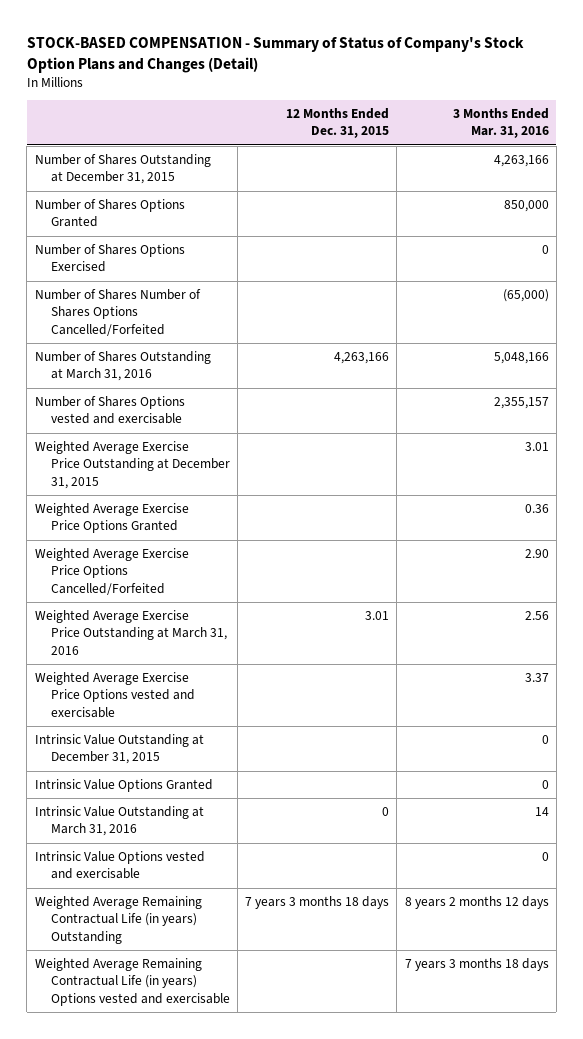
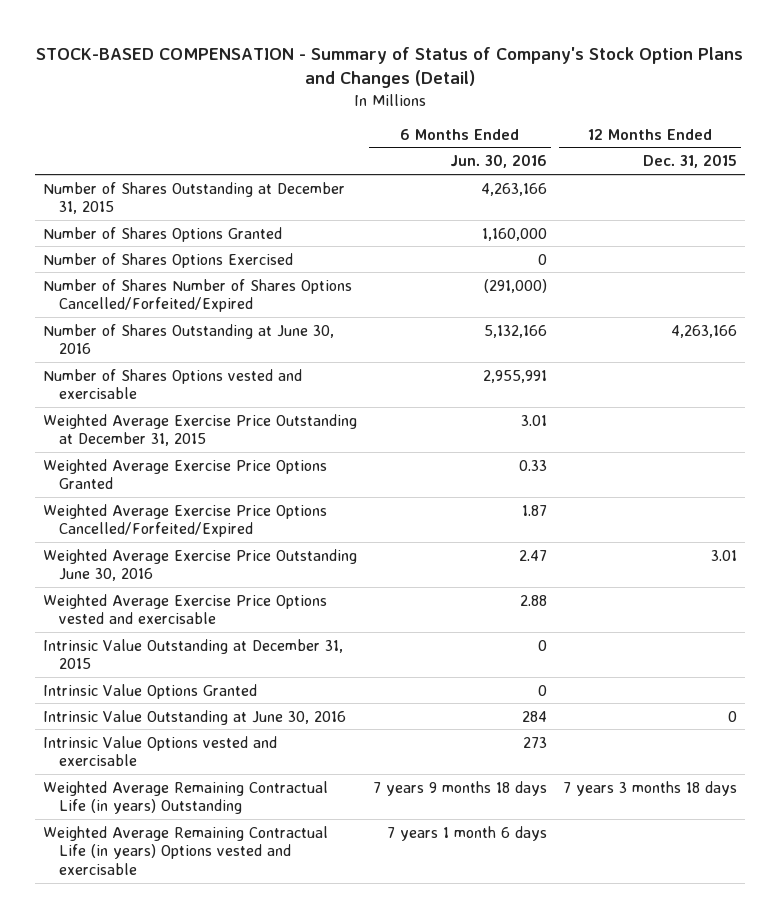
- | 12 Months Ended Dec. 31, 2015 | 3 Months Ended Mar. 31, 2016
+ | 6 Months Ended Jun. 30, 2016 | 12 Months Ended Dec. 31, 2015
- Number of Shares Number of Shares Options Cancelled/Forfeited | | (65,000)
- Number of Shares Outstanding at March 31, 2016 | 4,263,166 | 5,048,166
+ Number of Shares Number of Shares Options Cancelled/Forfeited/Expired | (291,000) |
+ Number of Shares Outstanding at June 30, 2016 | 5,132,166 | 4,263,166
- Weighted Average Exercise Price Options Cancelled/Forfeited | | 2.90
- Weighted Average Exercise Price Outstanding at March 31, 2016 | 3.01 | 2.56
+ Weighted Average Exercise Price Options Cancelled/Forfeited/Expired | 1.87 |
+ Weighted Average Exercise Price Outstanding June 30, 2016 | 2.47 | 3.01
- Intrinsic Value Outstanding at March 31, 2016 | 0 | 14
+ Intrinsic Value Outstanding at June 30, 2016 | 284 | 0

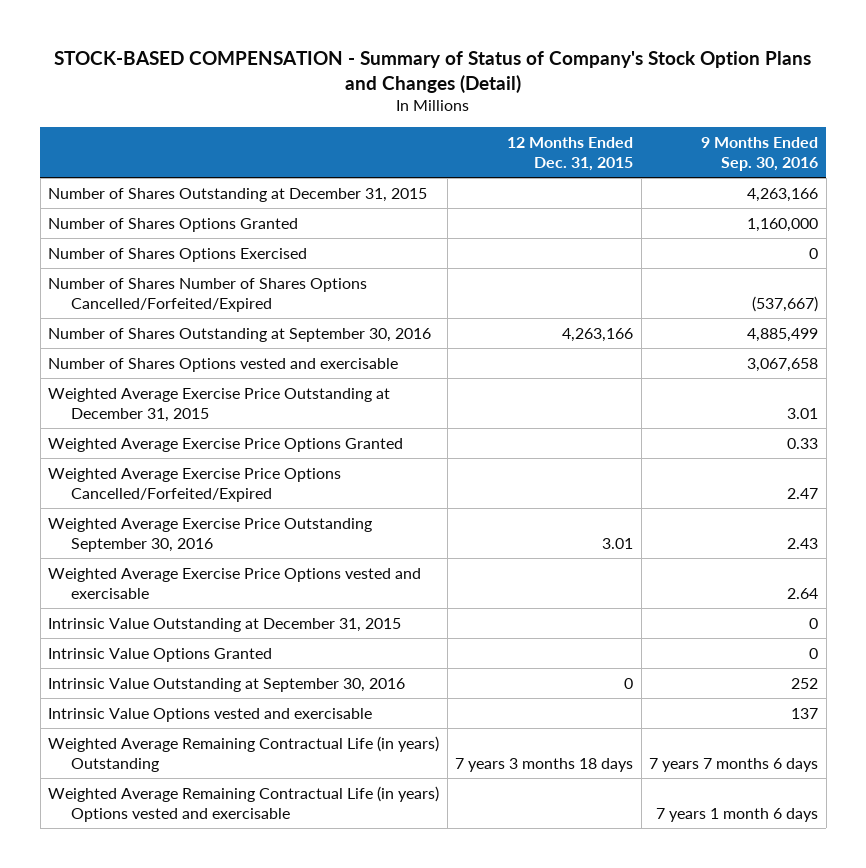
- | 6 Months Ended Jun. 30, 2016 | 12 Months Ended Dec. 31, 2015
+ | 12 Months Ended Dec. 31, 2015 | 9 Months Ended Sep. 30, 2016
- Number of Shares Outstanding at June 30, 2016 | 5,132,166 | 4,263,166
+ Number of Shares Outstanding at September 30, 2016 | 4,263,166 | 4,885,499
- Weighted Average Exercise Price Outstanding June 30, 2016 | 2.47 | 3.01
+ Weighted Average Exercise Price Outstanding September 30, 2016 | 3.01 | 2.43
- Intrinsic Value Outstanding at June 30, 2016 | 284 | 0
+ Intrinsic Value Outstanding at September 30, 2016 | 0 | 252

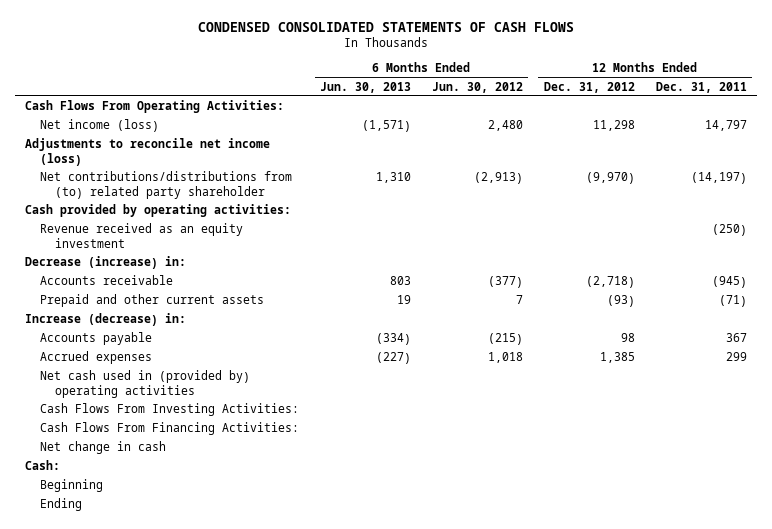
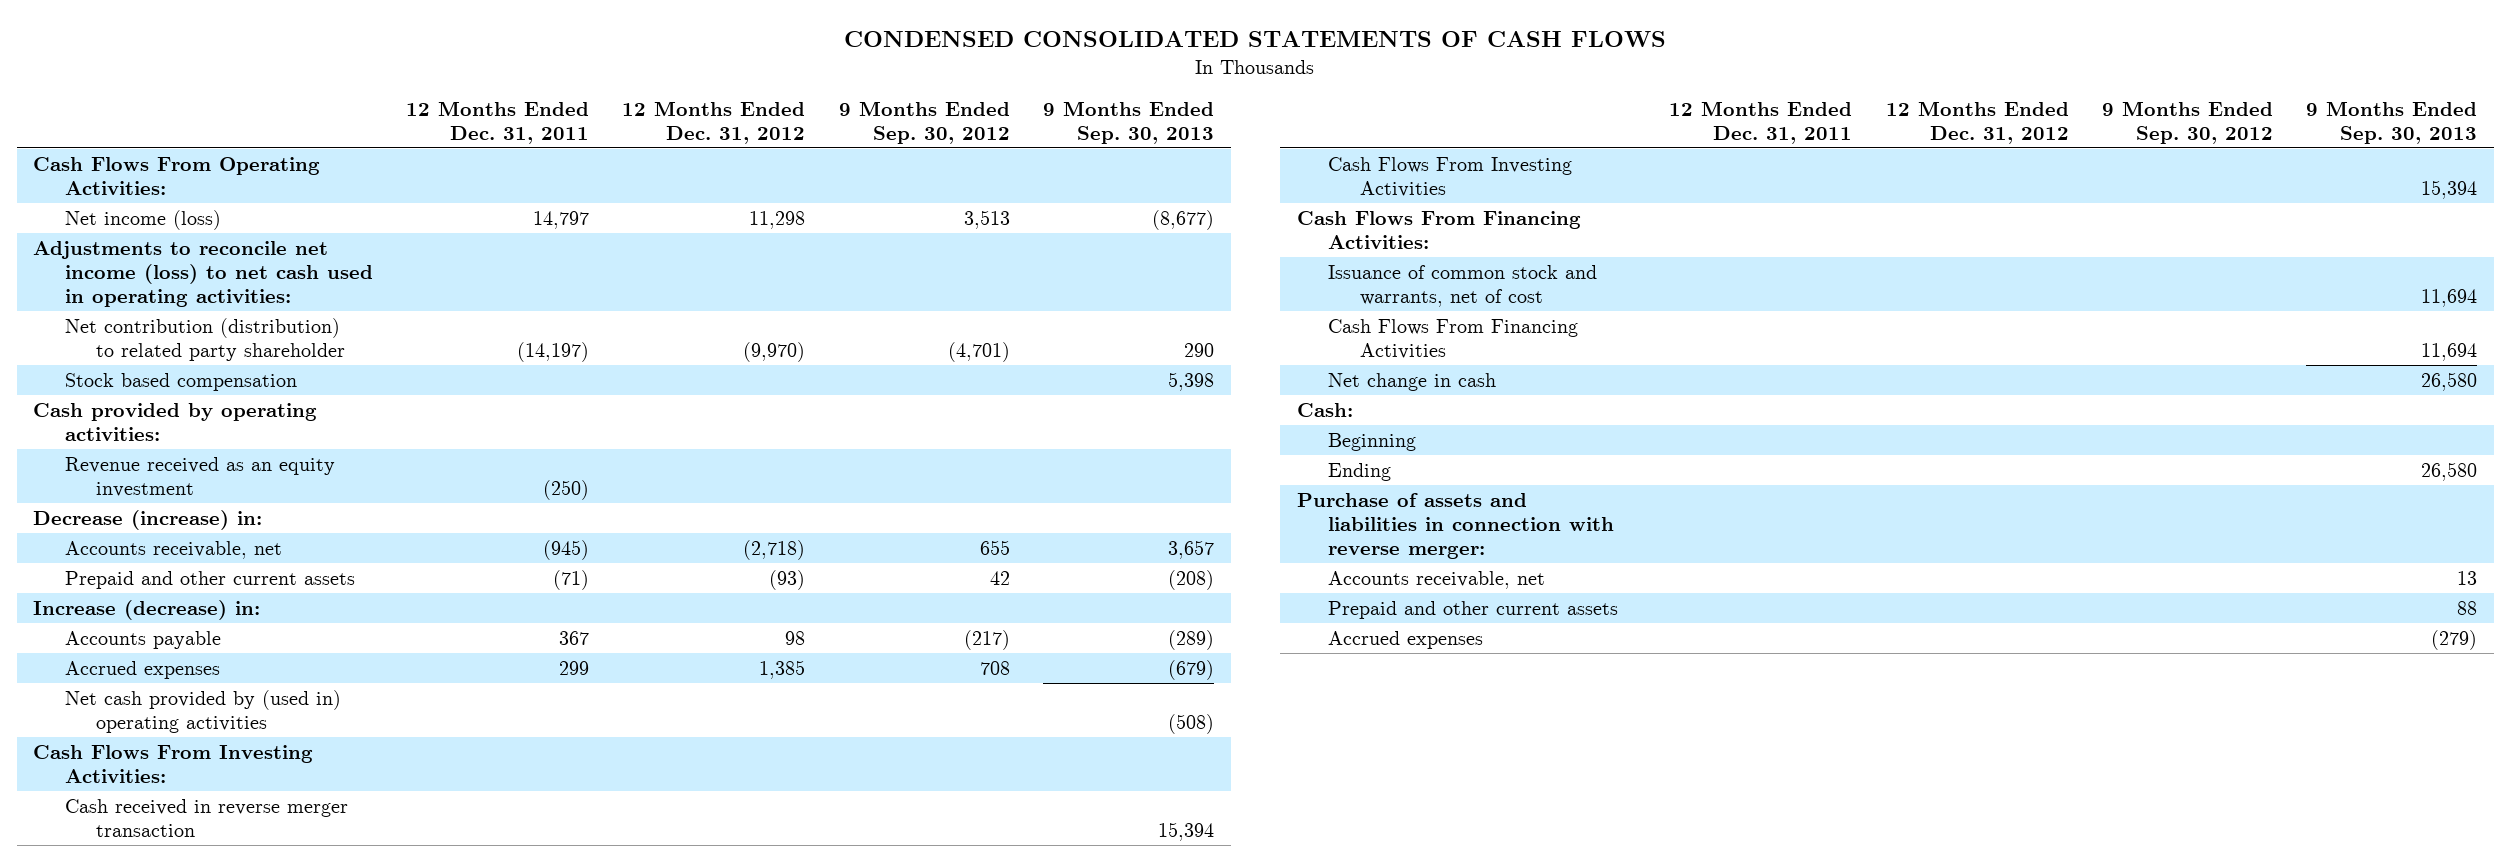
- | 6 Months Ended Jun. 30, 2013 | 6 Months Ended Jun. 30, 2012 | 12 Months Ended Dec. 31, 2012 | 12 Months Ended Dec. 31, 2011
+ | 12 Months Ended Dec. 31, 2011 | 12 Months Ended Dec. 31, 2012 | 9 Months Ended Sep. 30, 2012 | 9 Months Ended Sep. 30, 2013
- Adjustments to reconcile net income (loss)
- Net contributions/distributions from (to) related party shareholder | 1,310 | (2,913) | (9,970) | (14,197)
+ Adjustments to reconcile net income (loss) to net cash used in operating activities:
+ Net contribution (distribution) to related party shareholder | (14,197) | (9,970) | (4,701) | 290
+ Stock based compensation | | | | 5,398
- Accounts receivable | 803 | (377) | (2,718) | (945)
+ Accounts receivable, net | (945) | (2,718) | 655 | 3,657
- Net cash used in (provided by) operating activities
+ Net cash provided by (used in) operating activities | | | | (508)
+ Cash received in reverse merger transaction | | | | 15,394
+ Cash Flows From Investing Activities | | | | 15,394
+ Issuance of common stock and warrants, net of cost | | | | 11,694
+ Cash Flows From Financing Activities | | | | 11,694
+ Purchase of assets and liabilities in connection with reverse merger:
+ Accounts receivable, net | | | | 13
+ Prepaid and other current assets | | | | 88
+ Accrued expenses | | | | (279)

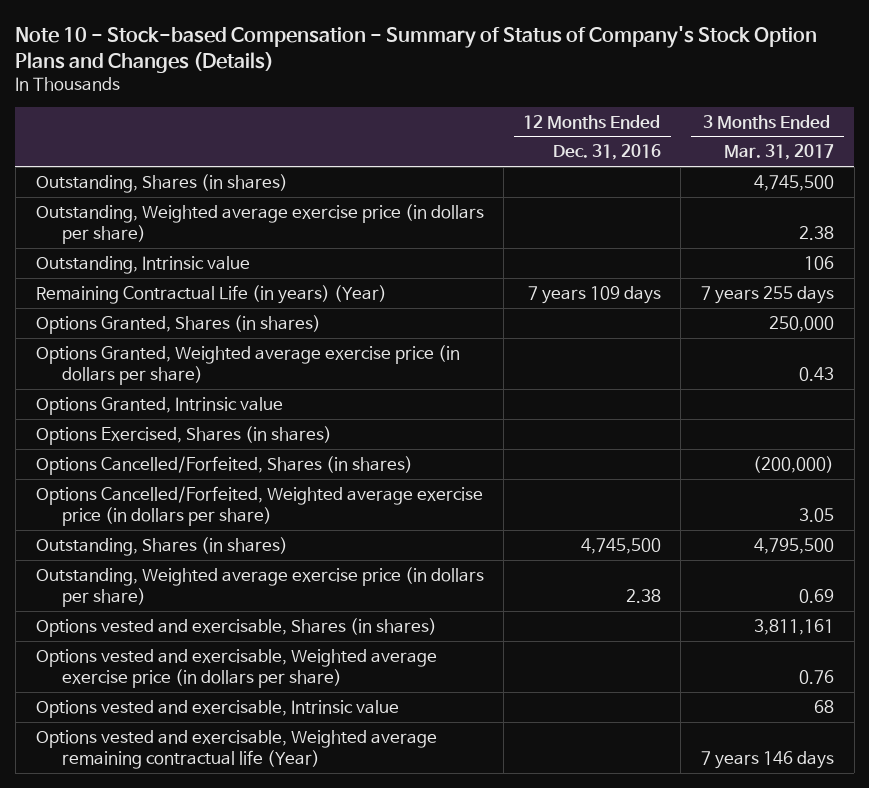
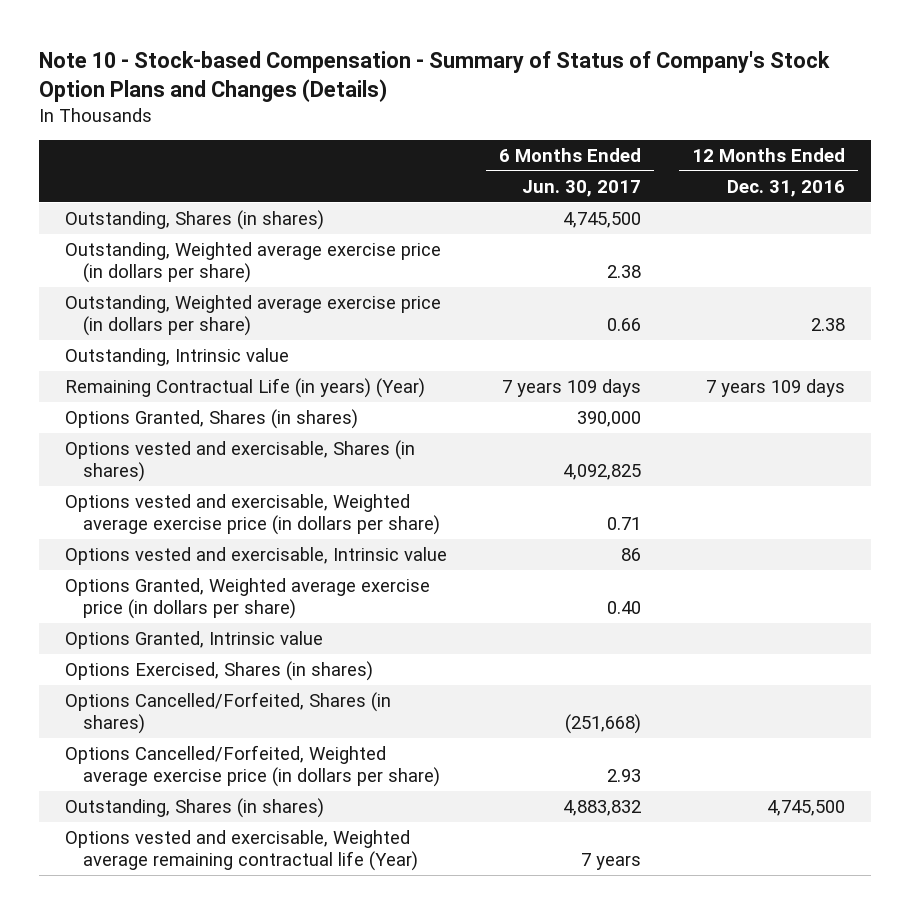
- | 12 Months Ended Dec. 31, 2016 | 3 Months Ended Mar. 31, 2017
+ | 6 Months Ended Jun. 30, 2017 | 12 Months Ended Dec. 31, 2016
moved up: Outstanding, Weighted average exercise price (in dollars per share) | 0.66 | 2.38
moved up: Options vested and exercisable, Shares (in shares) | 4,092,825 |
moved up: Options vested and exercisable, Weighted average exercise price (in dollars per share) | 0.71 |
moved up: Options vested and exercisable, Intrinsic value | 86 |

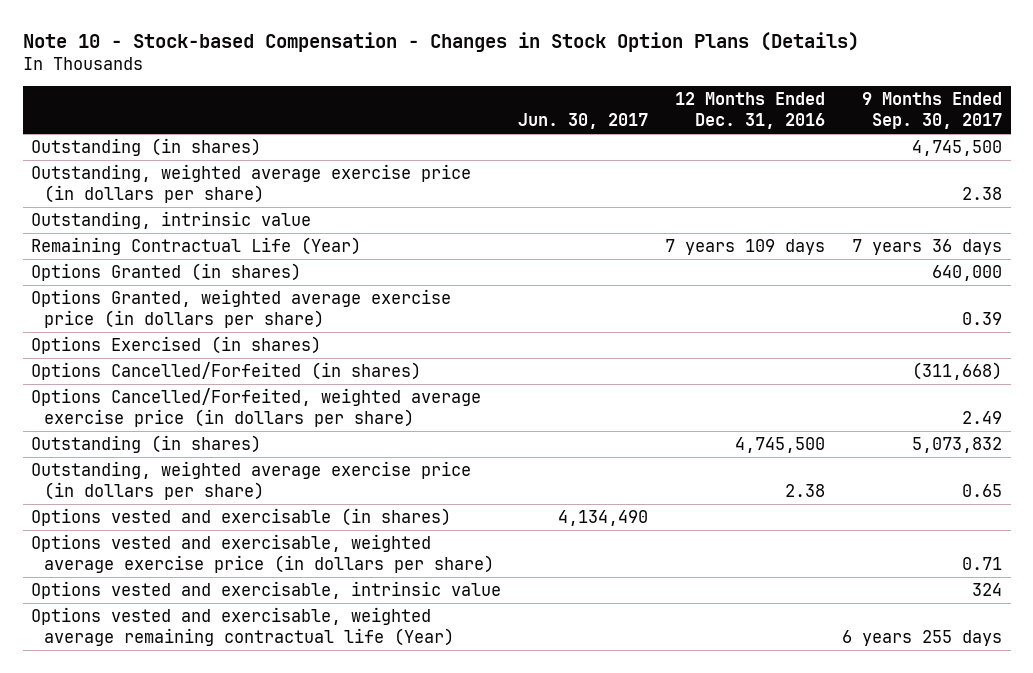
- Note 10 - Stock-based Compensation - Summary of Status of Company's Stock Option Plans and Changes (Details)
+ Note 10 - Stock-based Compensation - Changes in Stock Option Plans (Details)
- | 6 Months Ended Jun. 30, 2017 | 12 Months Ended Dec. 31, 2016
+ | Jun. 30, 2017 | 12 Months Ended Dec. 31, 2016 | 9 Months Ended Sep. 30, 2017
- Outstanding, Shares (in shares) | 4,745,500 |
- Outstanding, Weighted average exercise price (in dollars per share) | 2.38 |
- Outstanding, Weighted average exercise price (in dollars per share) | 0.66 | 2.38
- Outstanding, Intrinsic value
- Remaining Contractual Life (in years) (Year) | 7 years 109 days | 7 years 109 days
- Options Granted, Shares (in shares) | 390,000 |
- Options vested and exercisable, Shares (in shares) | 4,092,825 |
- Options vested and exercisable, Weighted average exercise price (in dollars per share) | 0.71 |
- Options vested and exercisable, Intrinsic value | 86 |
- Options Granted, Weighted average exercise price (in dollars per share) | 0.40 |
- Options Granted, Intrinsic value
- Options Exercised, Shares (in shares)
- Options Cancelled/Forfeited, Shares (in shares) | (251,668) |
- Options Cancelled/Forfeited, Weighted average exercise price (in dollars per share) | 2.93 |
- Outstanding, Shares (in shares) | 4,883,832 | 4,745,500
- Options vested and exercisable, Weighted average remaining contractual life (Year) | 7 years |
+ Outstanding (in shares) | | | 4,745,500
+ Outstanding, weighted average exercise price (in dollars per share) | | | 2.38
+ Outstanding, intrinsic value
+ Remaining Contractual Life (Year) | | 7 years 109 days | 7 years 36 days
+ Options Granted (in shares) | | | 640,000
+ Options Granted, weighted average exercise price (in dollars per share) | | | 0.39
+ Options Exercised (in shares)
+ Options Cancelled/Forfeited (in shares) | | | (311,668)
+ Options Cancelled/Forfeited, weighted average exercise price (in dollars per share) | | | 2.49
+ Outstanding (in shares) | | 4,745,500 | 5,073,832
+ Outstanding, weighted average exercise price (in dollars per share) | | 2.38 | 0.65
+ Options vested and exercisable (in shares) | 4,134,490 | |
+ Options vested and exercisable, weighted average exercise price (in dollars per share) | | | 0.71
+ Options vested and exercisable, intrinsic value | | | 324
+ Options vested and exercisable, weighted average remaining contractual life (Year) | | | 6 years 255 days

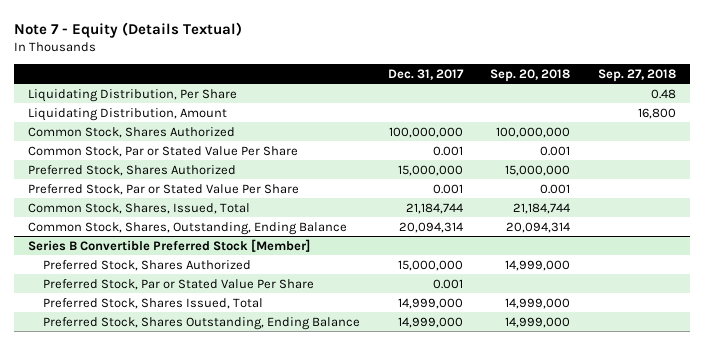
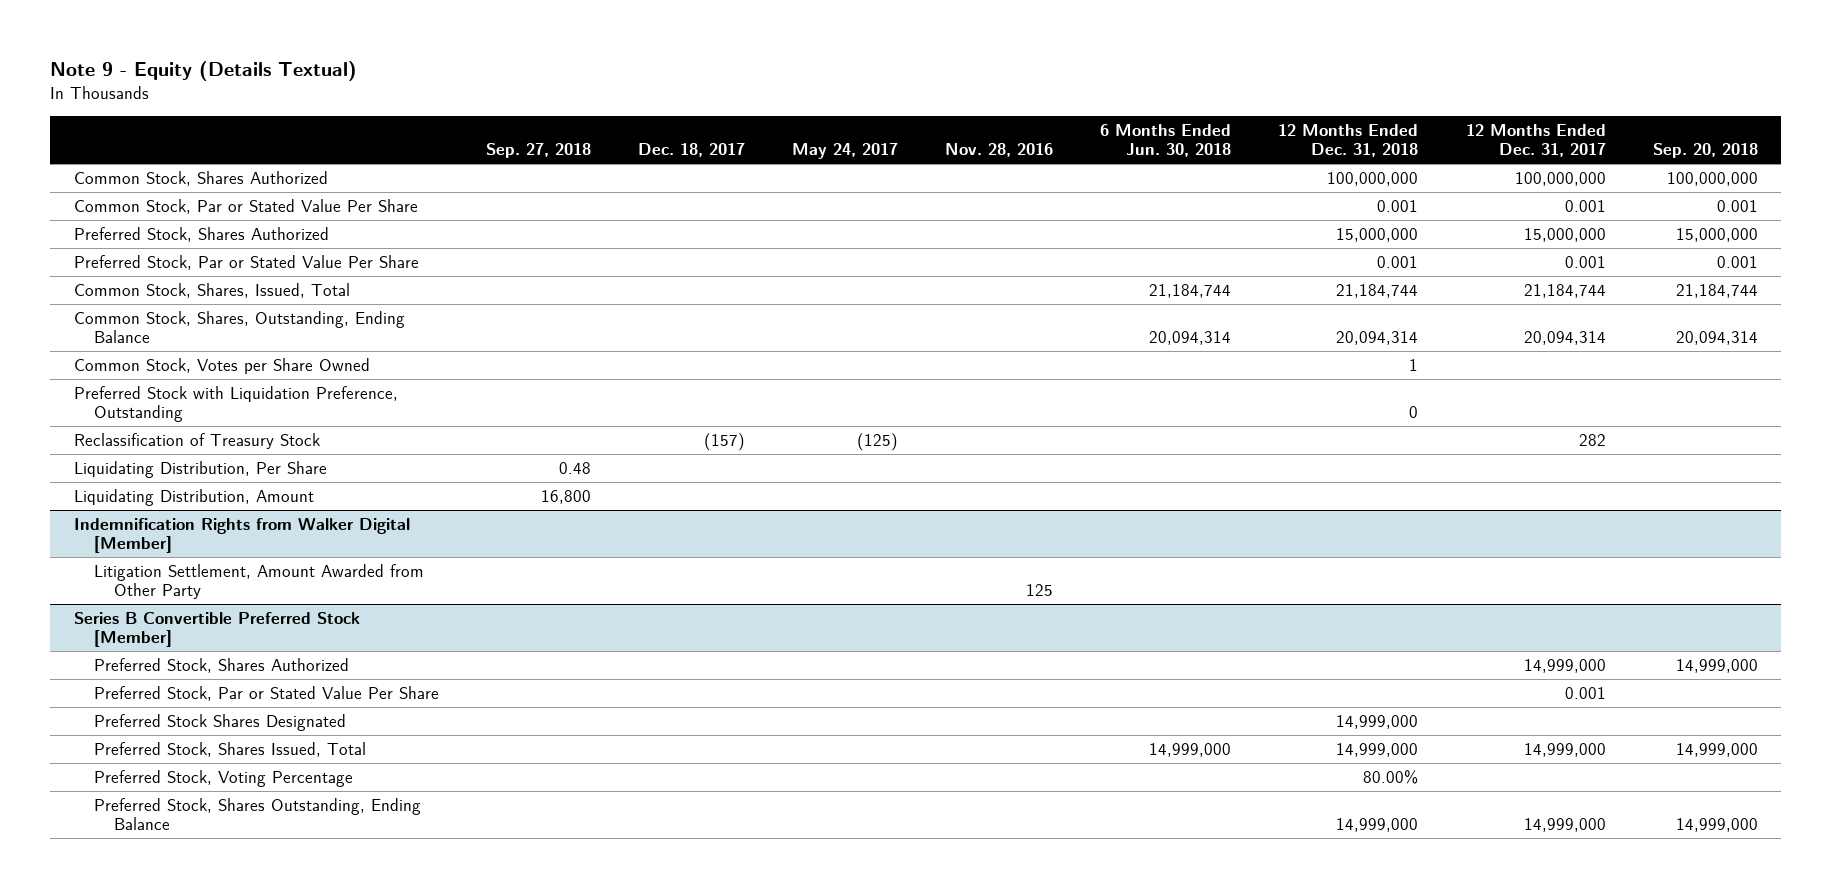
- Note 7 - Equity (Details Textual)
+ Note 9 - Equity (Details Textual)
- | Dec. 31, 2017 | Sep. 20, 2018 | Sep. 27, 2018
+ | Sep. 27, 2018 | Dec. 18, 2017 | May 24, 2017 | Nov. 28, 2016 | 6 Months Ended Jun. 30, 2018 | 12 Months Ended Dec. 31, 2018 | 12 Months Ended Dec. 31, 2017 | Sep. 20, 2018
+ Common Stock, Votes per Share Owned | | | | | | 1 | |
+ Preferred Stock with Liquidation Preference, Outstanding | | | | | | 0 | |
+ Reclassification of Treasury Stock | | (157) | (125) | | | | 282 |
moved down: Liquidating Distribution, Per Share | 0.48 | | | | | | |
moved down: Liquidating Distribution, Amount | 16,800 | | | | | | |
+ Indemnification Rights from Walker Digital [Member]
+ Litigation Settlement, Amount Awarded from Other Party | | | | 125 | | | |
@ Series B Convertible Preferred Stock [Member]
+ Preferred Stock Shares Designated | | | | | | 14,999,000 | |
+ Preferred Stock, Voting Percentage | | | | | | 80.00% | |

